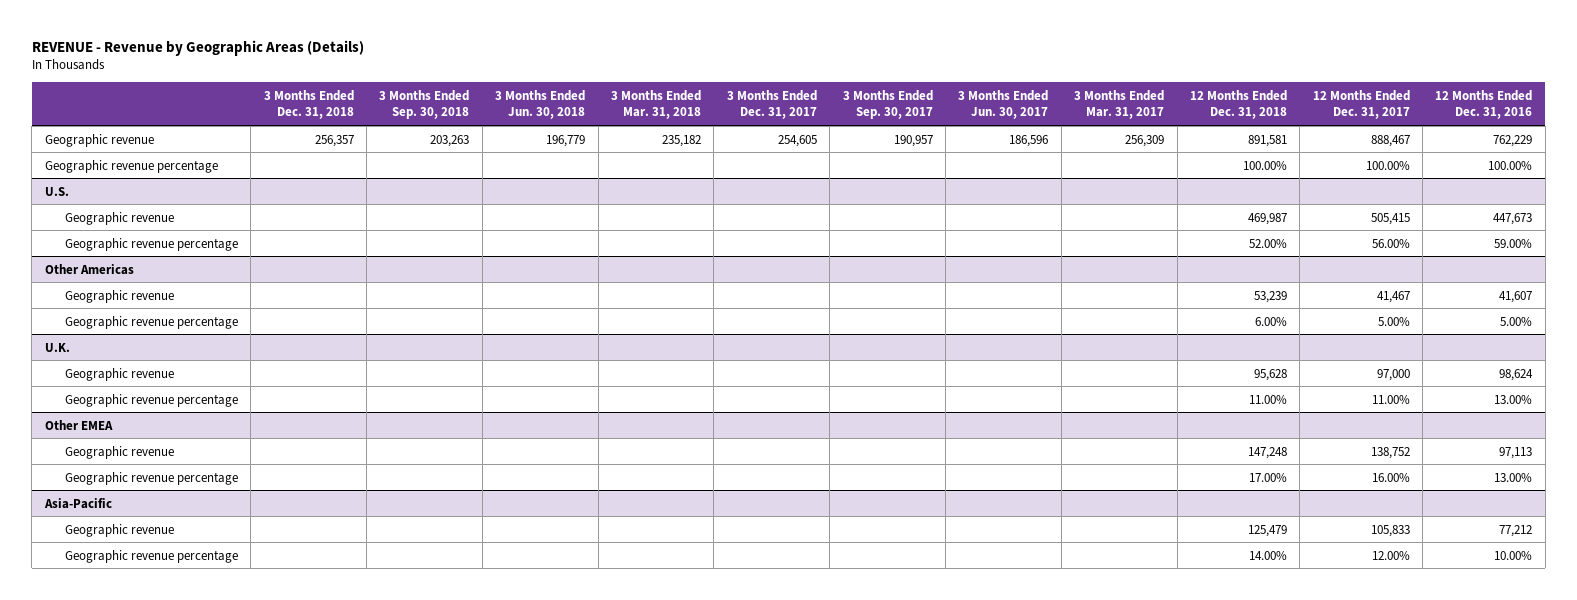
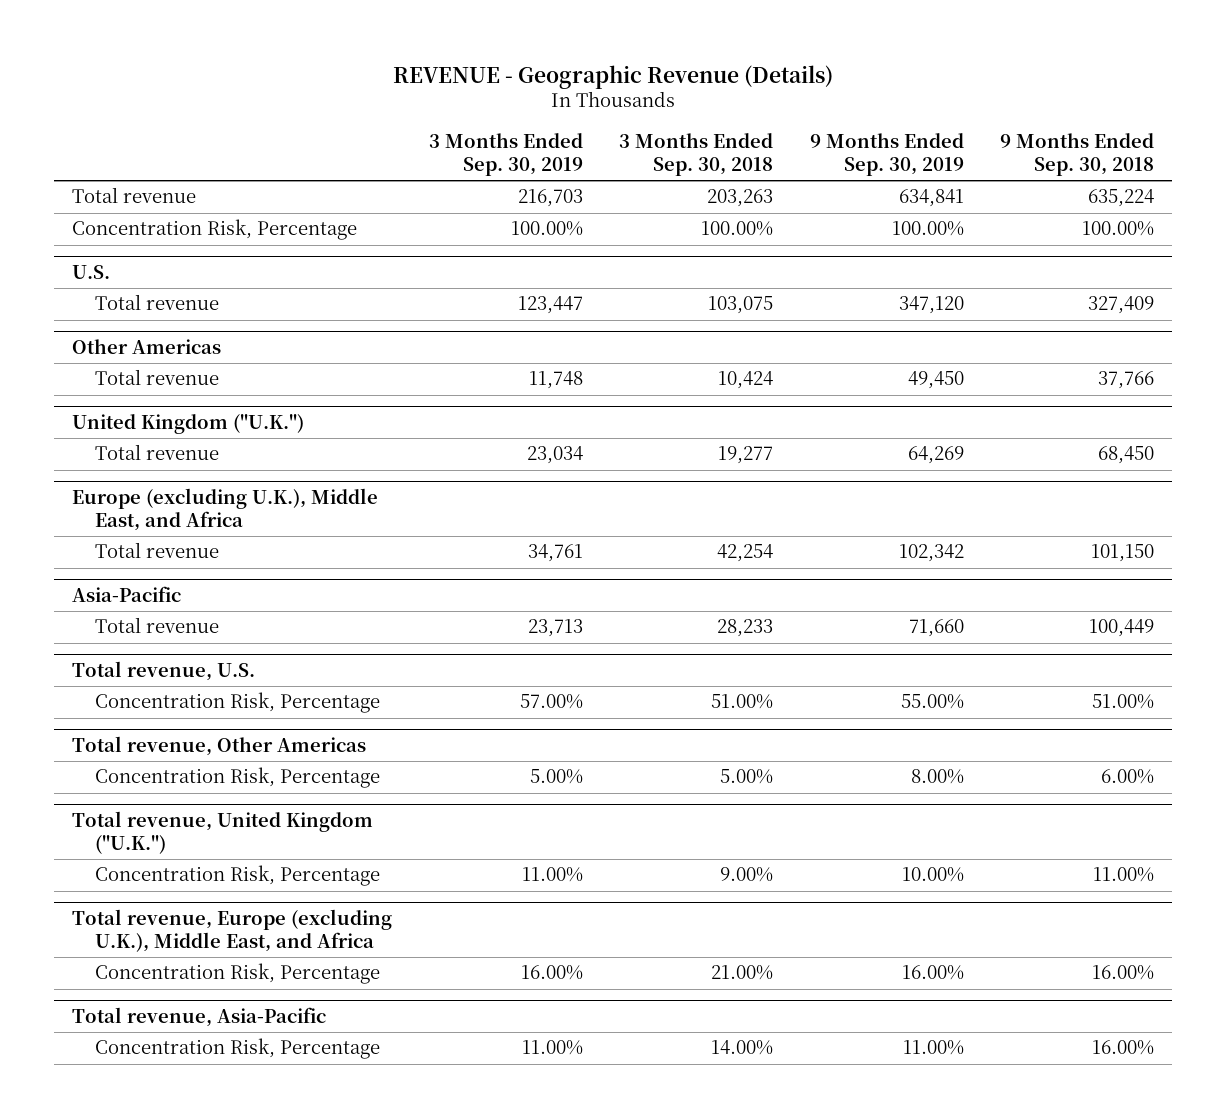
- REVENUE - Revenue by Geographic Areas (Details)
+ REVENUE - Geographic Revenue (Details)
- | 3 Months Ended Dec. 31, 2018 | 3 Months Ended Sep. 30, 2018 | 3 Months Ended Jun. 30, 2018 | 3 Months Ended Mar. 31, 2018 | 3 Months Ended Dec. 31, 2017 | 3 Months Ended Sep. 30, 2017 | 3 Months Ended Jun. 30, 2017 | 3 Months Ended Mar. 31, 2017 | 12 Months Ended Dec. 31, 2018 | 12 Months Ended Dec. 31, 2017 | 12 Months Ended Dec. 31, 2016
+ | 3 Months Ended Sep. 30, 2019 | 3 Months Ended Sep. 30, 2018 | 9 Months Ended Sep. 30, 2019 | 9 Months Ended Sep. 30, 2018
- Geographic revenue | 256,357 | 203,263 | 196,779 | 235,182 | 254,605 | 190,957 | 186,596 | 256,309 | 891,581 | 888,467 | 762,229
- Geographic revenue percentage | | | | | | | | | 100.00% | 100.00% | 100.00%
+ Total revenue | 216,703 | 203,263 | 634,841 | 635,224
+ Concentration Risk, Percentage | 100.00% | 100.00% | 100.00% | 100.00%
@ U.S.
- Geographic revenue | | | | | | | | | 469,987 | 505,415 | 447,673
- Geographic revenue percentage | | | | | | | | | 52.00% | 56.00% | 59.00%
+ Total revenue | 123,447 | 103,075 | 347,120 | 327,409
@ Other Americas
- Geographic revenue | | | | | | | | | 53,239 | 41,467 | 41,607
- Geographic revenue percentage | | | | | | | | | 6.00% | 5.00% | 5.00%
- U.K.
- Geographic revenue | | | | | | | | | 95,628 | 97,000 | 98,624
- Geographic revenue percentage | | | | | | | | | 11.00% | 11.00% | 13.00%
- Other EMEA
- Geographic revenue | | | | | | | | | 147,248 | 138,752 | 97,113
- Geographic revenue percentage | | | | | | | | | 17.00% | 16.00% | 13.00%
@ Other Americas
+ Total revenue | 11,748 | 10,424 | 49,450 | 37,766
+ United Kingdom ("U.K.")
+ Total revenue | 23,034 | 19,277 | 64,269 | 68,450
+ Europe (excluding U.K.), Middle East, and Africa
+ Total revenue | 34,761 | 42,254 | 102,342 | 101,150
@ Asia-Pacific
- Geographic revenue | | | | | | | | | 125,479 | 105,833 | 77,212
- Geographic revenue percentage | | | | | | | | | 14.00% | 12.00% | 10.00%
+ Total revenue | 23,713 | 28,233 | 71,660 | 100,449
+ Total revenue, U.S.
+ Concentration Risk, Percentage | 57.00% | 51.00% | 55.00% | 51.00%
+ Total revenue, Other Americas
+ Concentration Risk, Percentage | 5.00% | 5.00% | 8.00% | 6.00%
+ Total revenue, United Kingdom ("U.K.")
+ Concentration Risk, Percentage | 11.00% | 9.00% | 10.00% | 11.00%
+ Total revenue, Europe (excluding U.K.), Middle East, and Africa
+ Concentration Risk, Percentage | 16.00% | 21.00% | 16.00% | 16.00%
+ Total revenue, Asia-Pacific
+ Concentration Risk, Percentage | 11.00% | 14.00% | 11.00% | 16.00%

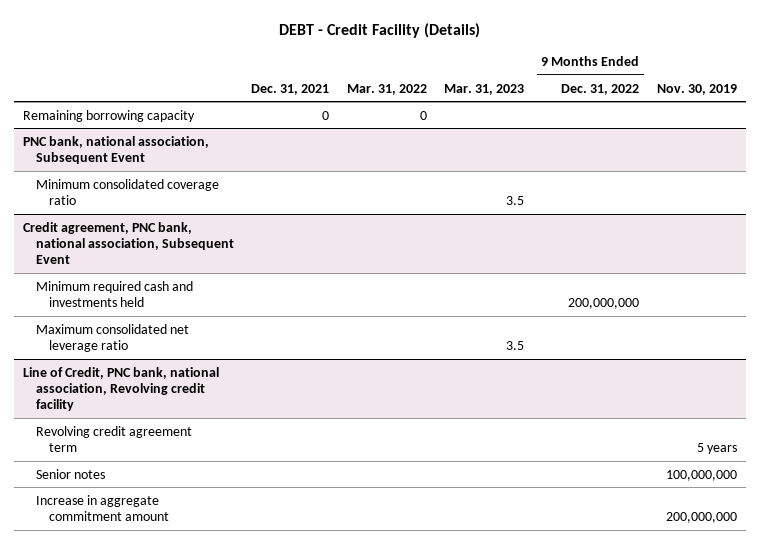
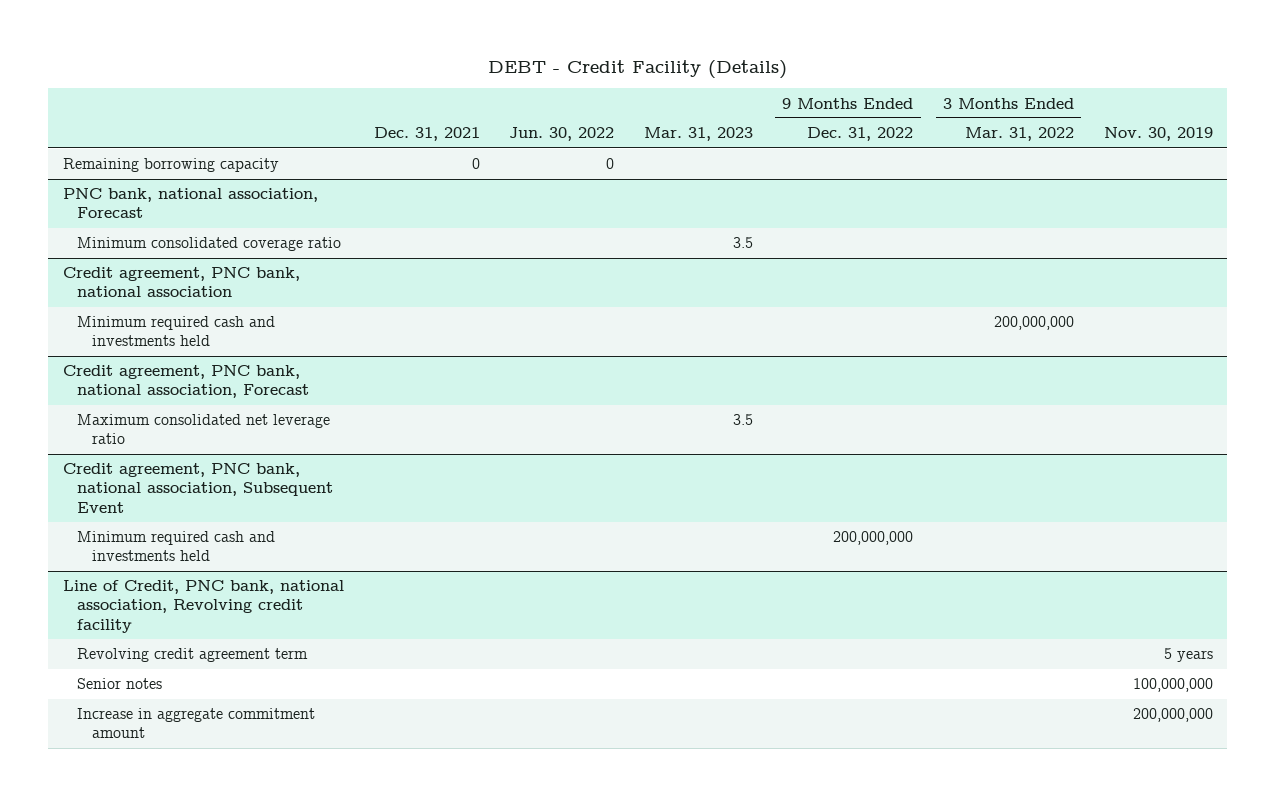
- | Dec. 31, 2021 | Mar. 31, 2022 | Mar. 31, 2023 | 9 Months Ended Dec. 31, 2022 | Nov. 30, 2019
+ | Dec. 31, 2021 | Jun. 30, 2022 | Mar. 31, 2023 | 9 Months Ended Dec. 31, 2022 | 3 Months Ended Mar. 31, 2022 | Nov. 30, 2019
- PNC bank, national association, Subsequent Event
+ PNC bank, national association, Forecast
+ Credit agreement, PNC bank, national association
+ Minimum required cash and investments held | | | | | 200,000,000 |
+ Credit agreement, PNC bank, national association, Forecast
+ Maximum consolidated net leverage ratio | | | 3.5 | | |
@ Credit agreement, PNC bank, national association, Subsequent Event
- Maximum consolidated net leverage ratio | | | 3.5 | |

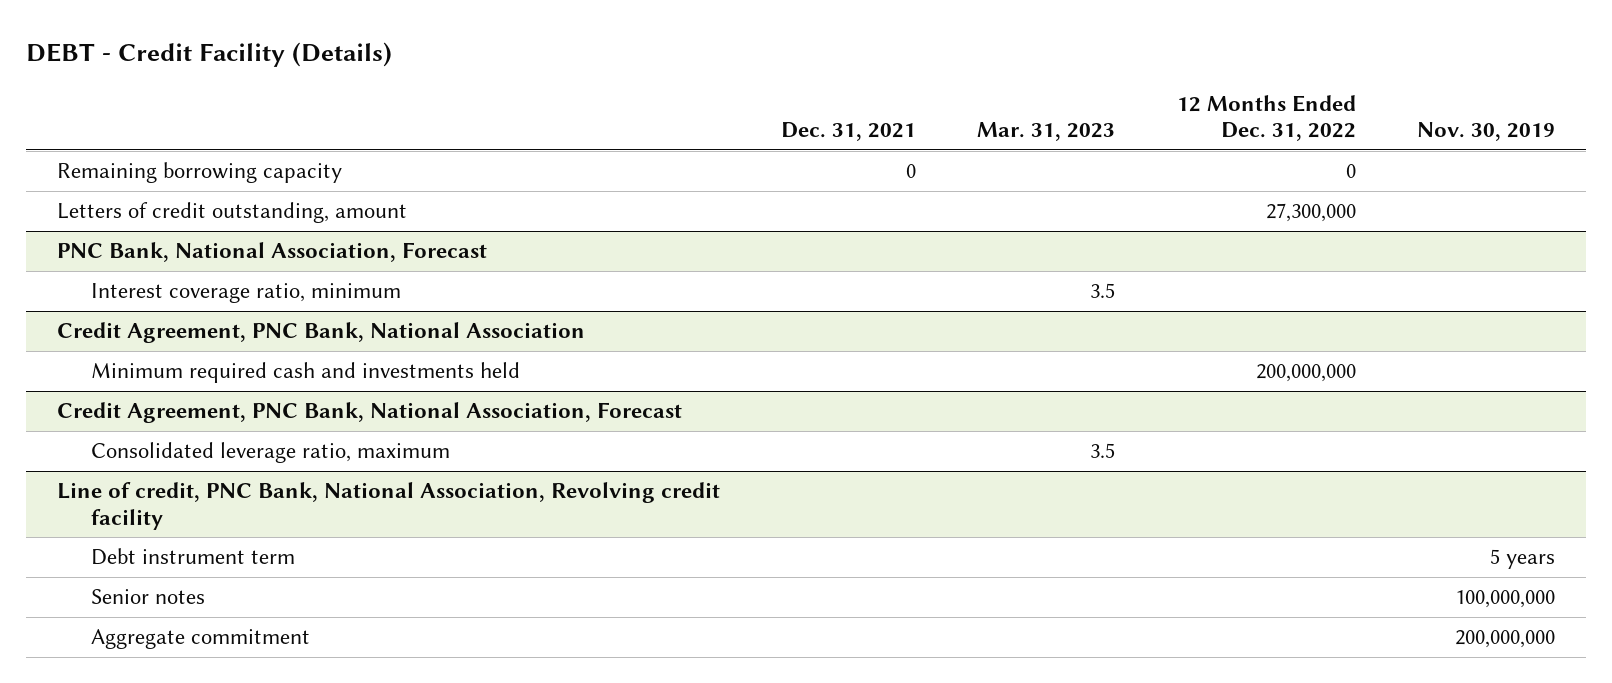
- | Dec. 31, 2021 | Jun. 30, 2022 | Mar. 31, 2023 | 9 Months Ended Dec. 31, 2022 | 3 Months Ended Mar. 31, 2022 | Nov. 30, 2019
+ | Dec. 31, 2021 | Mar. 31, 2023 | 12 Months Ended Dec. 31, 2022 | Nov. 30, 2019
- PNC bank, national association, Forecast
- Minimum consolidated coverage ratio | | | 3.5 | | |
- Credit agreement, PNC bank, national association
+ Letters of credit outstanding, amount | | | 27,300,000 |
+ PNC Bank, National Association, Forecast
+ Interest coverage ratio, minimum | | 3.5 | |
+ Credit Agreement, PNC Bank, National Association
- Credit agreement, PNC bank, national association, Forecast
- Maximum consolidated net leverage ratio | | | 3.5 | | |
- Credit agreement, PNC bank, national association, Subsequent Event
- Minimum required cash and investments held | | | | 200,000,000 | |
- Line of Credit, PNC bank, national association, Revolving credit facility
- Revolving credit agreement term | | | | | | 5 years
+ Credit Agreement, PNC Bank, National Association, Forecast
+ Consolidated leverage ratio, maximum | | 3.5 | |
+ Line of credit, PNC Bank, National Association, Revolving credit facility
+ Debt instrument term | | | | 5 years
- Increase in aggregate commitment amount | | | | | | 200,000,000
+ Aggregate commitment | | | | 200,000,000

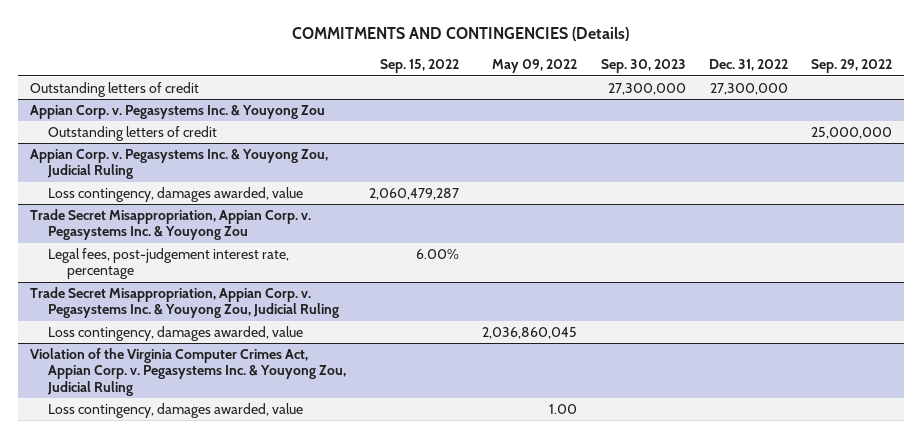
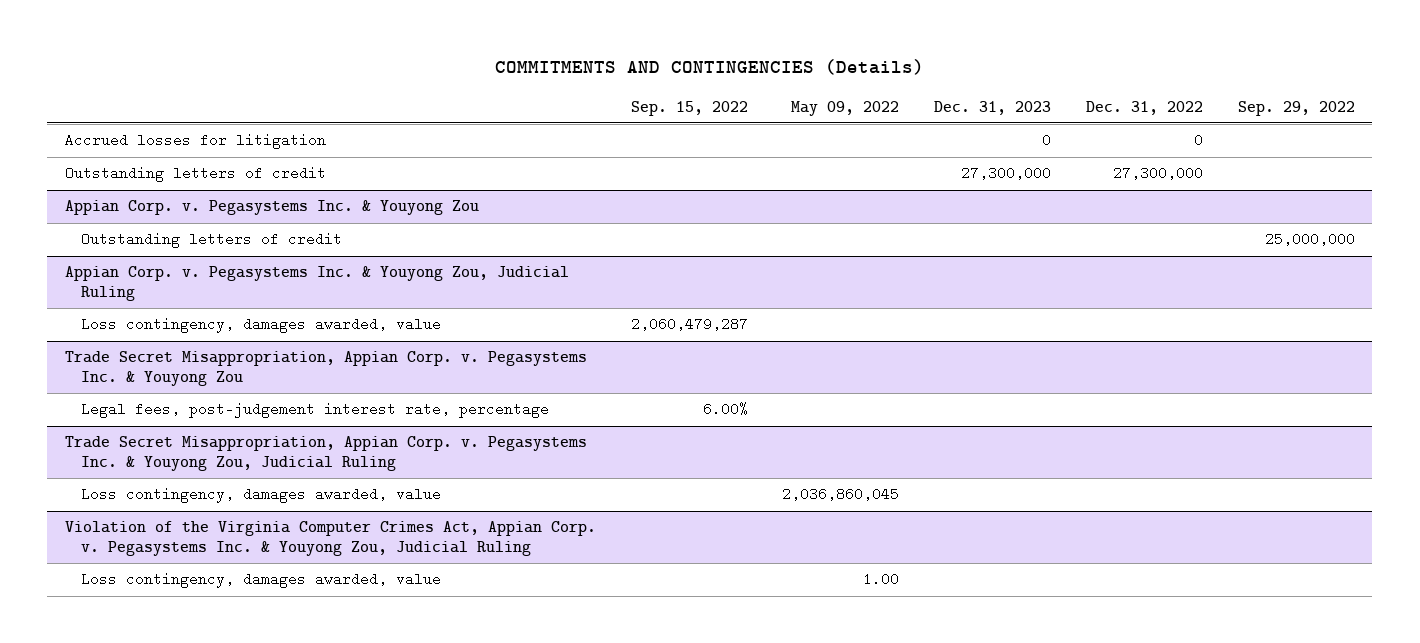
- | Sep. 15, 2022 | May 09, 2022 | Sep. 30, 2023 | Dec. 31, 2022 | Sep. 29, 2022
+ | Sep. 15, 2022 | May 09, 2022 | Dec. 31, 2023 | Dec. 31, 2022 | Sep. 29, 2022
+ Accrued losses for litigation | | | 0 | 0 |

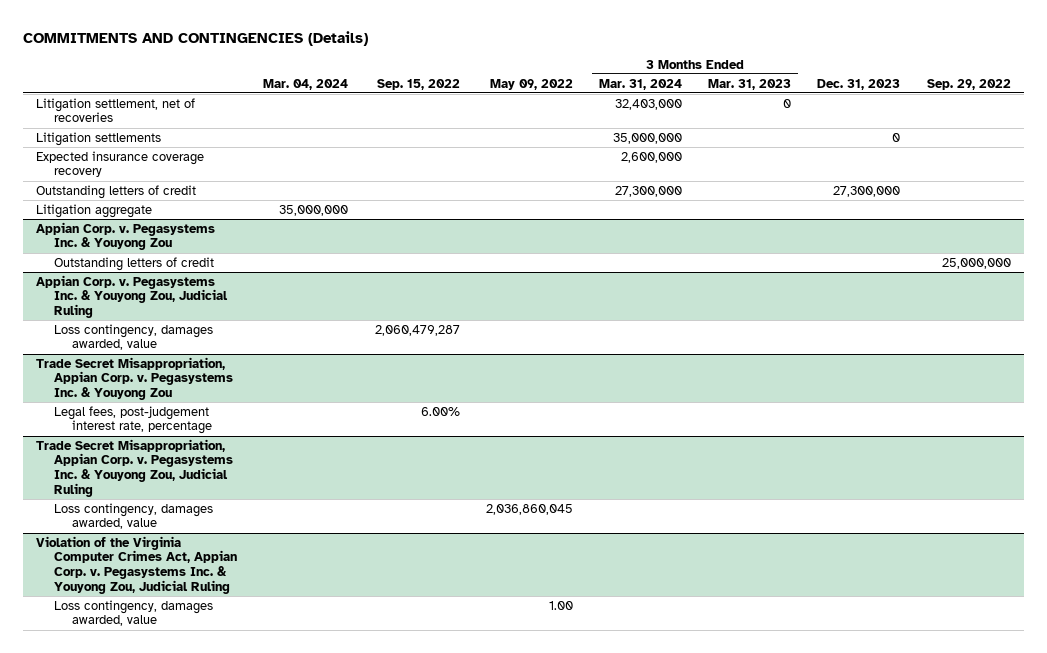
- | Sep. 15, 2022 | May 09, 2022 | Dec. 31, 2023 | Dec. 31, 2022 | Sep. 29, 2022
+ | Mar. 04, 2024 | Sep. 15, 2022 | May 09, 2022 | 3 Months Ended Mar. 31, 2024 | 3 Months Ended Mar. 31, 2023 | Dec. 31, 2023 | Sep. 29, 2022
- Accrued losses for litigation | | | 0 | 0 |
+ Litigation settlement, net of recoveries | | | | 32,403,000 | 0 | |
+ Litigation settlements | | | | 35,000,000 | | 0 |
+ Expected insurance coverage recovery | | | | 2,600,000 | | |
+ Litigation aggregate | 35,000,000 | | | | | |

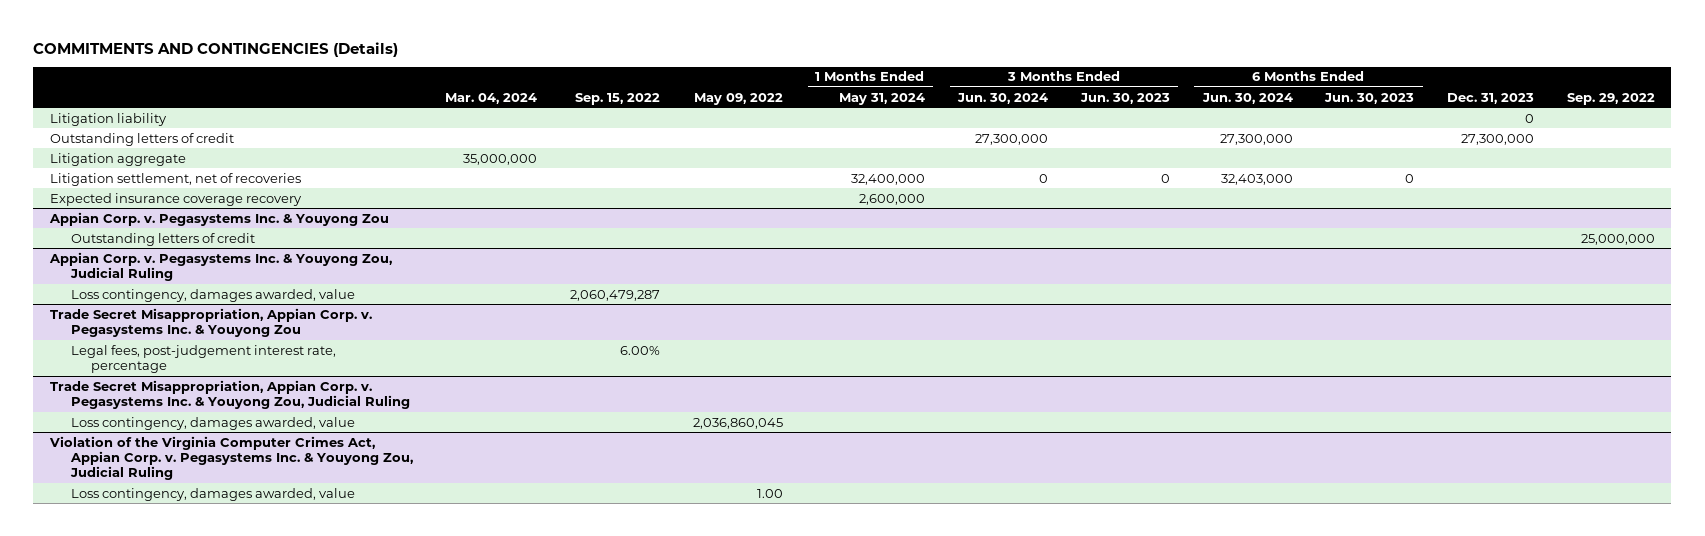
- | Mar. 04, 2024 | Sep. 15, 2022 | May 09, 2022 | 3 Months Ended Mar. 31, 2024 | 3 Months Ended Mar. 31, 2023 | Dec. 31, 2023 | Sep. 29, 2022
+ | Mar. 04, 2024 | Sep. 15, 2022 | May 09, 2022 | 1 Months Ended May 31, 2024 | 3 Months Ended Jun. 30, 2024 | 3 Months Ended Jun. 30, 2023 | 6 Months Ended Jun. 30, 2024 | 6 Months Ended Jun. 30, 2023 | Dec. 31, 2023 | Sep. 29, 2022
- Litigation settlements | | | | 35,000,000 | | 0 |
+ Litigation liability | | | | | | | | | 0 |
moved down: Litigation settlement, net of recoveries | | | | 32,400,000 | 0 | 0 | 32,403,000 | 0 | |
moved down: Expected insurance coverage recovery | | | | 2,600,000 | | | | | |

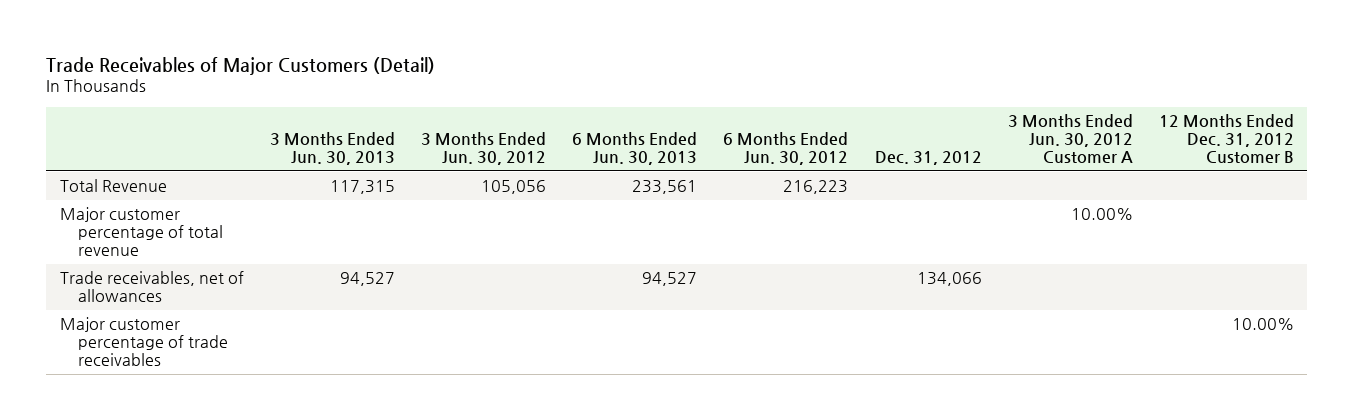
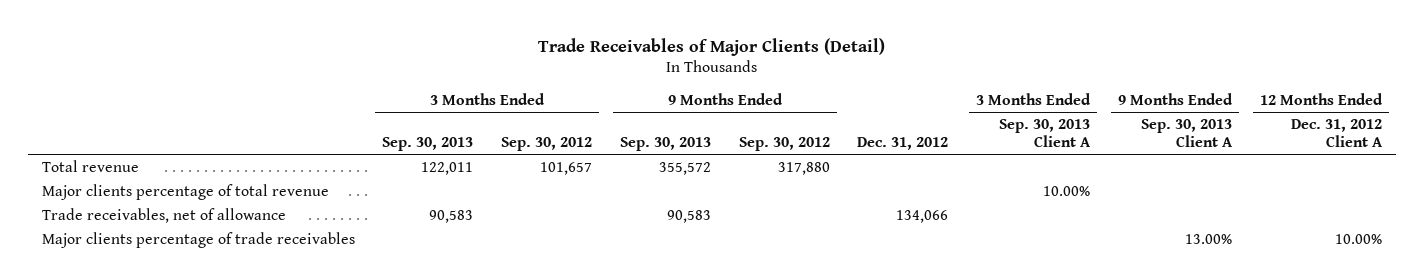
- Trade Receivables of Major Customers (Detail)
+ Trade Receivables of Major Clients (Detail)
- | 3 Months Ended Jun. 30, 2013 | 3 Months Ended Jun. 30, 2012 | 6 Months Ended Jun. 30, 2013 | 6 Months Ended Jun. 30, 2012 | Dec. 31, 2012 | 3 Months Ended Jun. 30, 2012 Customer A | 12 Months Ended Dec. 31, 2012 Customer B
+ | 3 Months Ended Sep. 30, 2013 | 3 Months Ended Sep. 30, 2012 | 9 Months Ended Sep. 30, 2013 | 9 Months Ended Sep. 30, 2012 | Dec. 31, 2012 | 3 Months Ended Sep. 30, 2013 Client A | 9 Months Ended Sep. 30, 2013 Client A | 12 Months Ended Dec. 31, 2012 Client A
- Total Revenue | 117,315 | 105,056 | 233,561 | 216,223 | | |
- Major customer percentage of total revenue | | | | | | 10.00% |
- Trade receivables, net of allowances | 94,527 | | 94,527 | | 134,066 | |
- Major customer percentage of trade receivables | | | | | | | 10.00%
+ Total revenue | 122,011 | 101,657 | 355,572 | 317,880 | | | |
+ Major clients percentage of total revenue | | | | | | 10.00% | |
+ Trade receivables, net of allowance | 90,583 | | 90,583 | | 134,066 | | |
+ Major clients percentage of trade receivables | | | | | | | 13.00% | 10.00%

